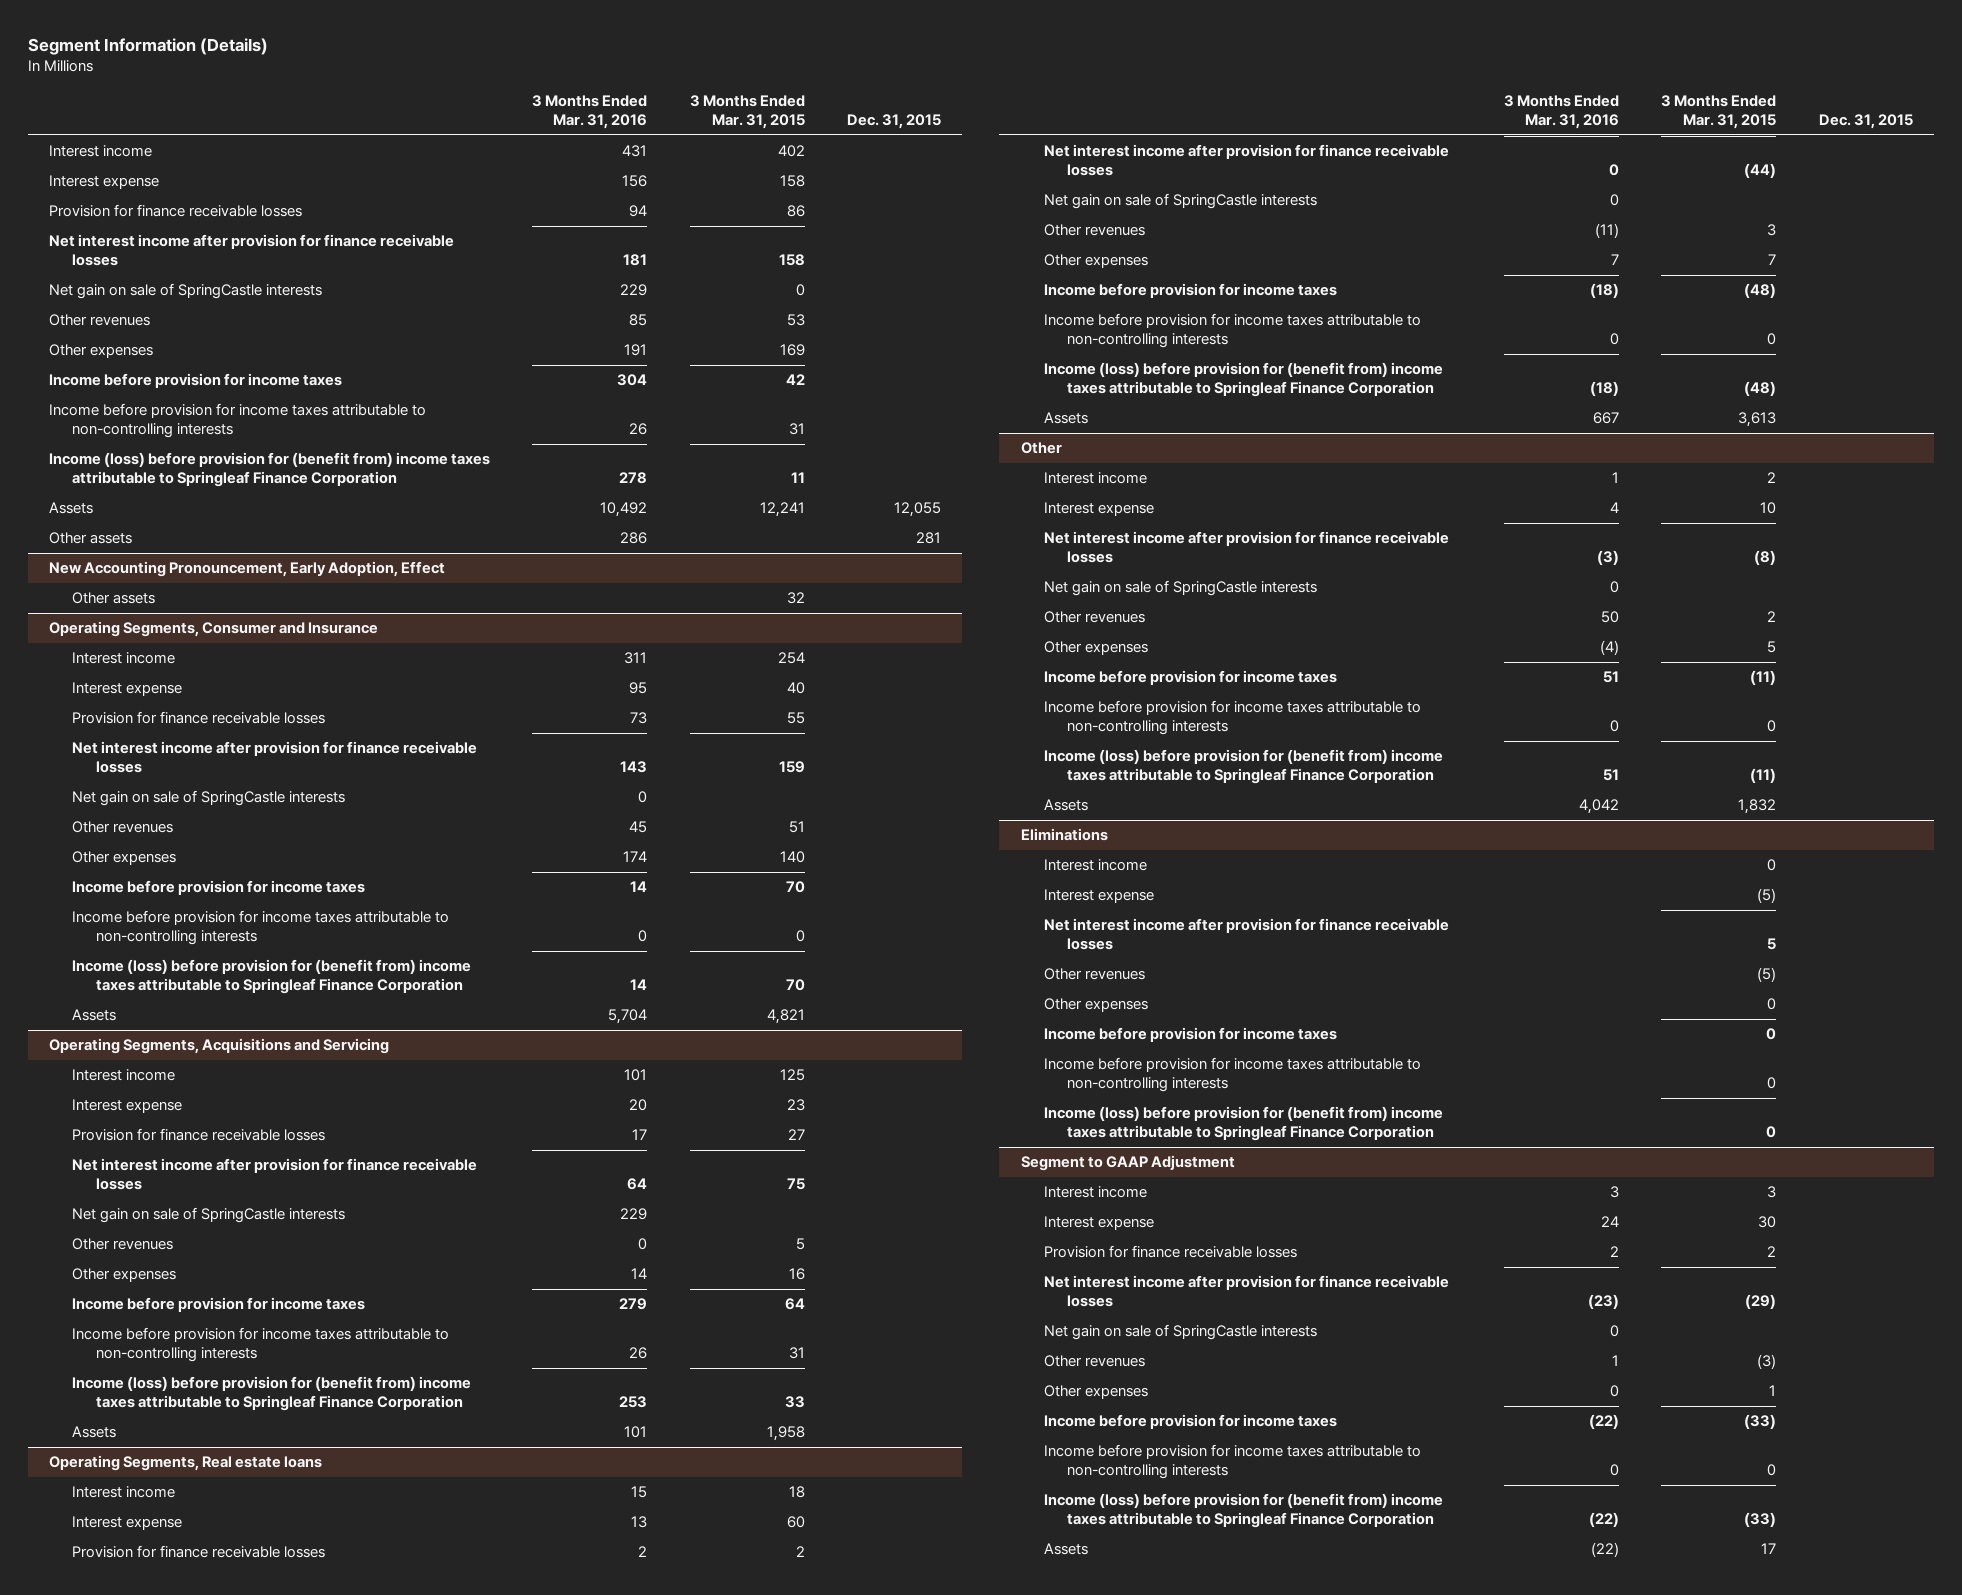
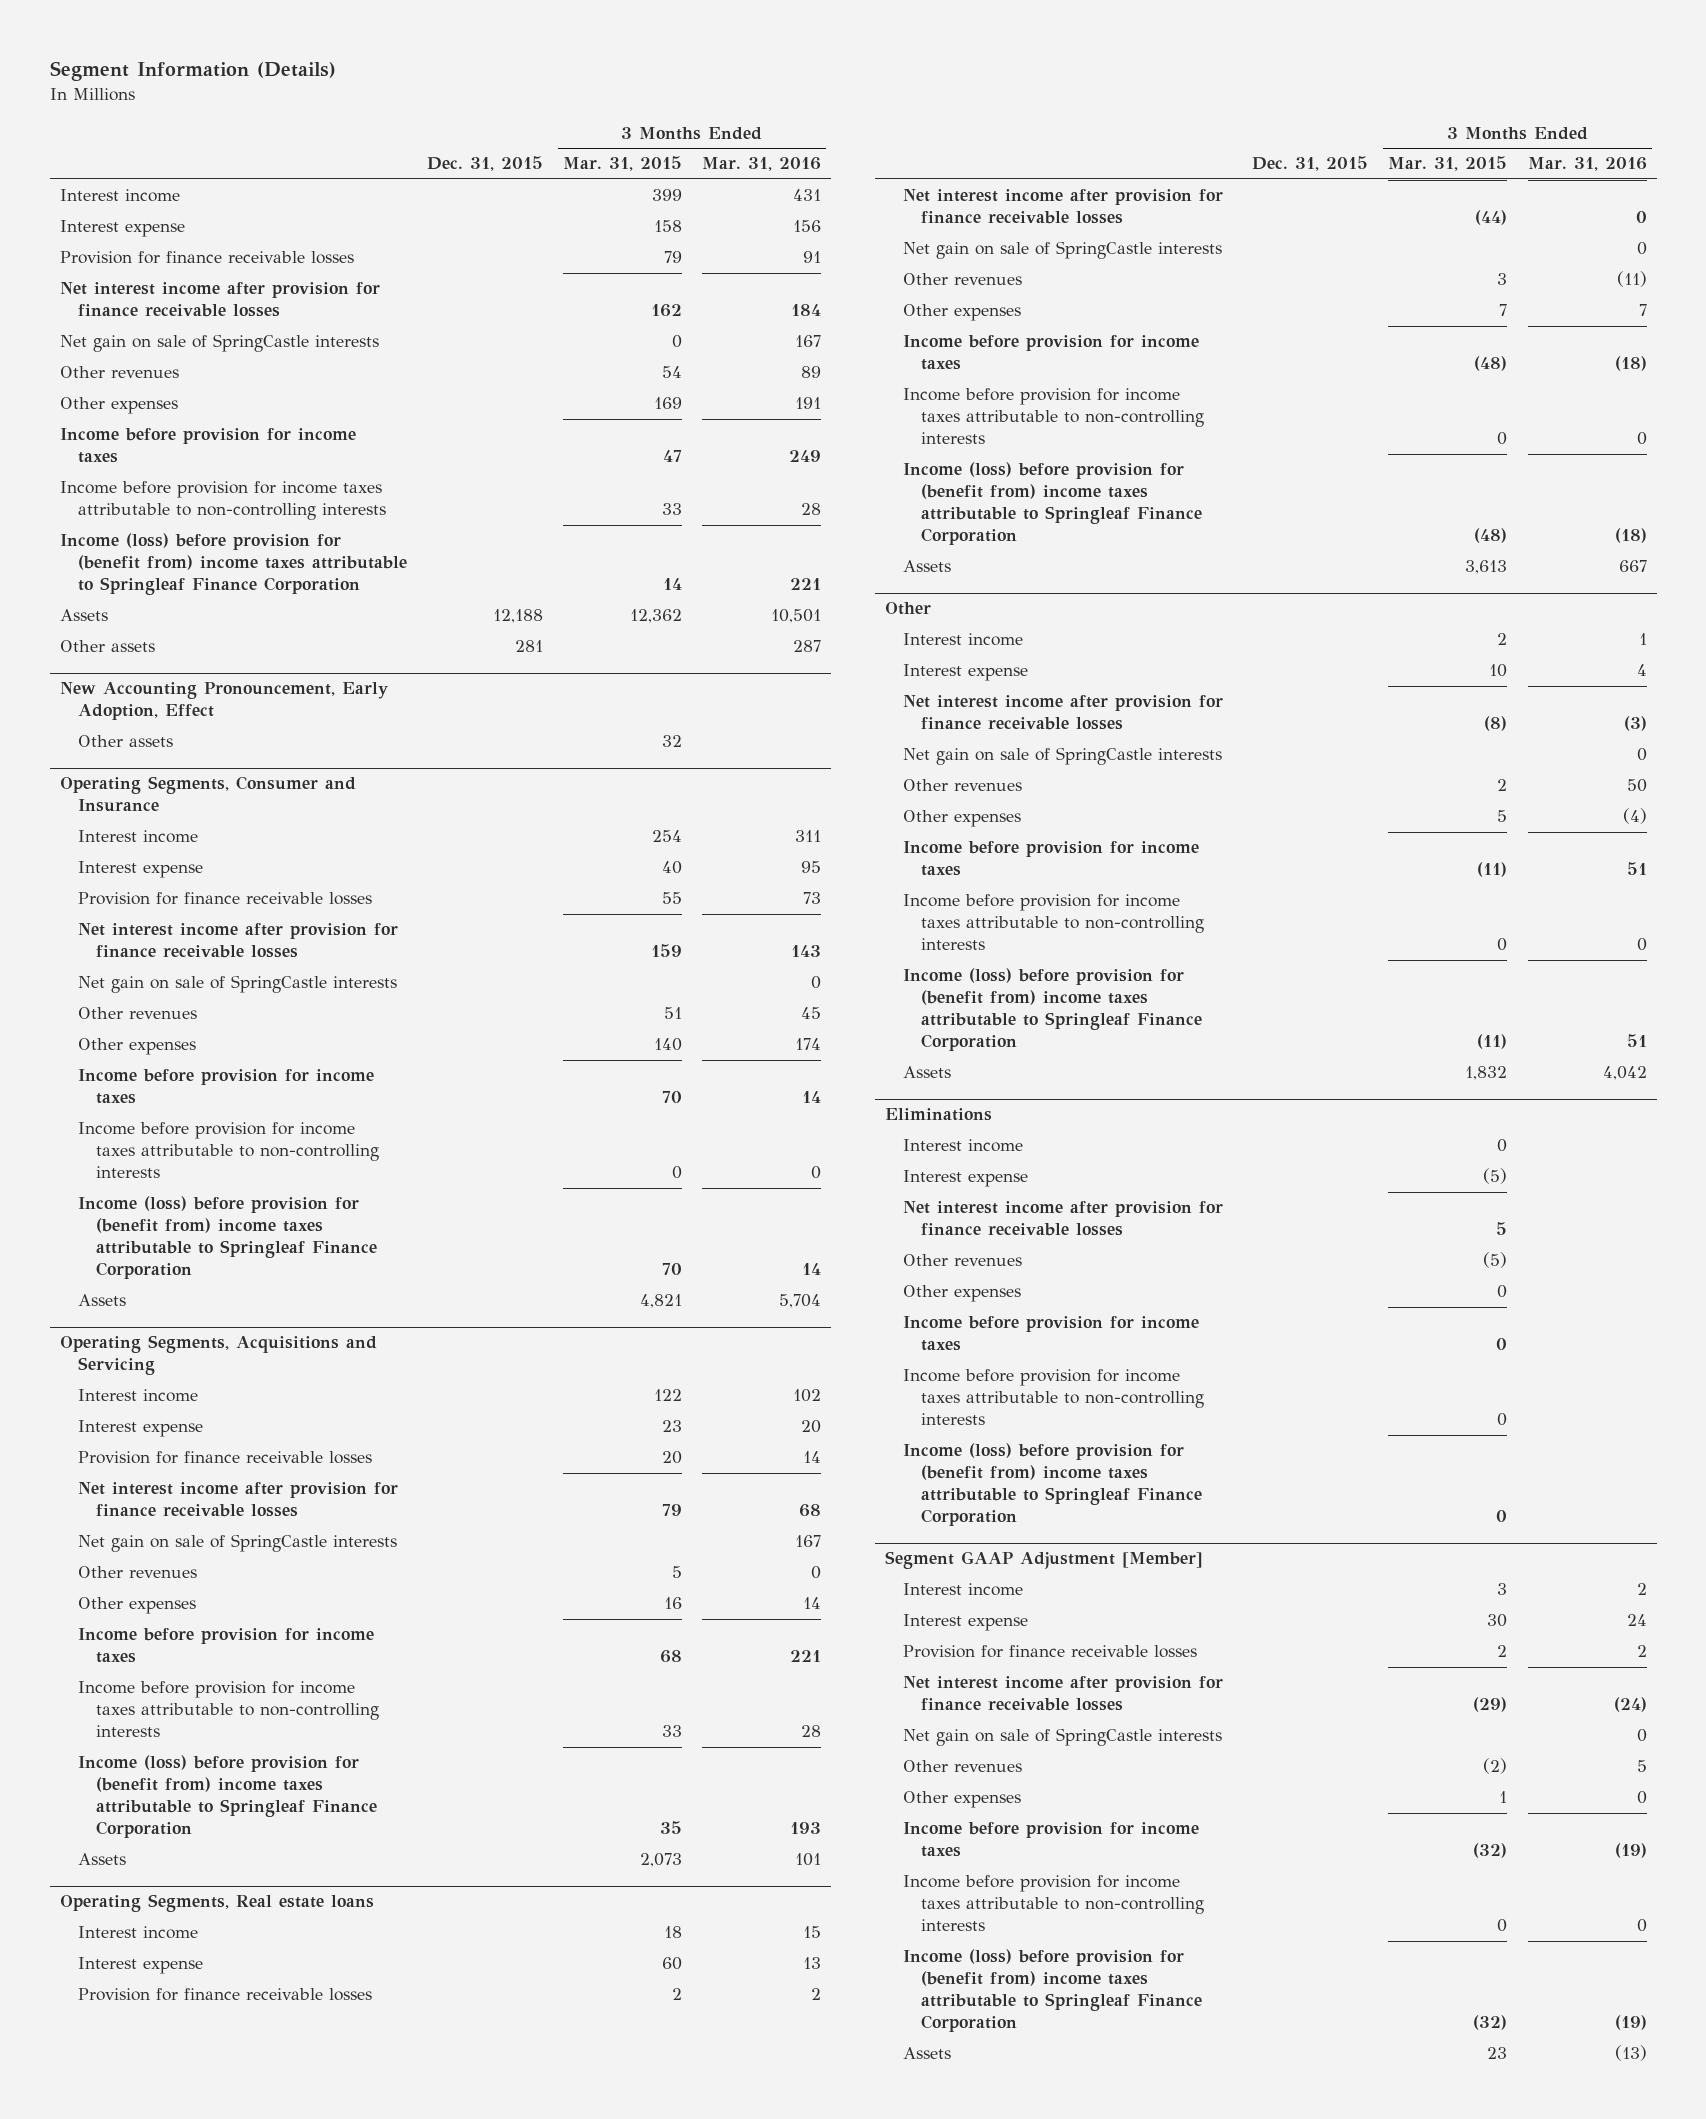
- | 3 Months Ended Mar. 31, 2016 | 3 Months Ended Mar. 31, 2015 | Dec. 31, 2015
+ | Dec. 31, 2015 | 3 Months Ended Mar. 31, 2015 | 3 Months Ended Mar. 31, 2016
- Interest income | 431 | 402 |
+ Interest income | | 399 | 431
- Provision for finance receivable losses | 94 | 86 |
- Net interest income after provision for finance receivable losses | 181 | 158 |
- Net gain on sale of SpringCastle interests | 229 | 0 |
- Other revenues | 85 | 53 |
+ Provision for finance receivable losses | | 79 | 91
+ Net interest income after provision for finance receivable losses | | 162 | 184
+ Net gain on sale of SpringCastle interests | | 0 | 167
+ Other revenues | | 54 | 89
- Income before provision for income taxes | 304 | 42 |
- Income before provision for income taxes attributable to non-controlling interests | 26 | 31 |
- Income (loss) before provision for (benefit from) income taxes attributable to Springleaf Finance Corporation | 278 | 11 |
- Assets | 10,492 | 12,241 | 12,055
- Other assets | 286 | | 281
+ Income before provision for income taxes | | 47 | 249
+ Income before provision for income taxes attributable to non-controlling interests | | 33 | 28
+ Income (loss) before provision for (benefit from) income taxes attributable to Springleaf Finance Corporation | | 14 | 221
+ Assets | 12,188 | 12,362 | 10,501
+ Other assets | 281 | | 287
@ Operating Segments, Acquisitions and Servicing
- Interest income | 101 | 125 |
+ Interest income | | 122 | 102
- Provision for finance receivable losses | 17 | 27 |
- Net interest income after provision for finance receivable losses | 64 | 75 |
- Net gain on sale of SpringCastle interests | 229 | |
+ Provision for finance receivable losses | | 20 | 14
+ Net interest income after provision for finance receivable losses | | 79 | 68
+ Net gain on sale of SpringCastle interests | | | 167
- Income before provision for income taxes | 279 | 64 |
- Income before provision for income taxes attributable to non-controlling interests | 26 | 31 |
- Income (loss) before provision for (benefit from) income taxes attributable to Springleaf Finance Corporation | 253 | 33 |
- Assets | 101 | 1,958 |
+ Income before provision for income taxes | | 68 | 221
+ Income before provision for income taxes attributable to non-controlling interests | | 33 | 28
+ Income (loss) before provision for (benefit from) income taxes attributable to Springleaf Finance Corporation | | 35 | 193
+ Assets | | 2,073 | 101
- Segment to GAAP Adjustment
- Interest income | 3 | 3 |
+ Segment GAAP Adjustment [Member]
+ Interest income | | 3 | 2
- Net interest income after provision for finance receivable losses | (23) | (29) |
+ Net interest income after provision for finance receivable losses | | (29) | (24)
- Other revenues | 1 | (3) |
+ Other revenues | | (2) | 5
- Income before provision for income taxes | (22) | (33) |
+ Income before provision for income taxes | | (32) | (19)
- Income (loss) before provision for (benefit from) income taxes attributable to Springleaf Finance Corporation | (22) | (33) |
- Assets | (22) | 17 |
+ Income (loss) before provision for (benefit from) income taxes attributable to Springleaf Finance Corporation | | (32) | (19)
+ Assets | | 23 | (13)

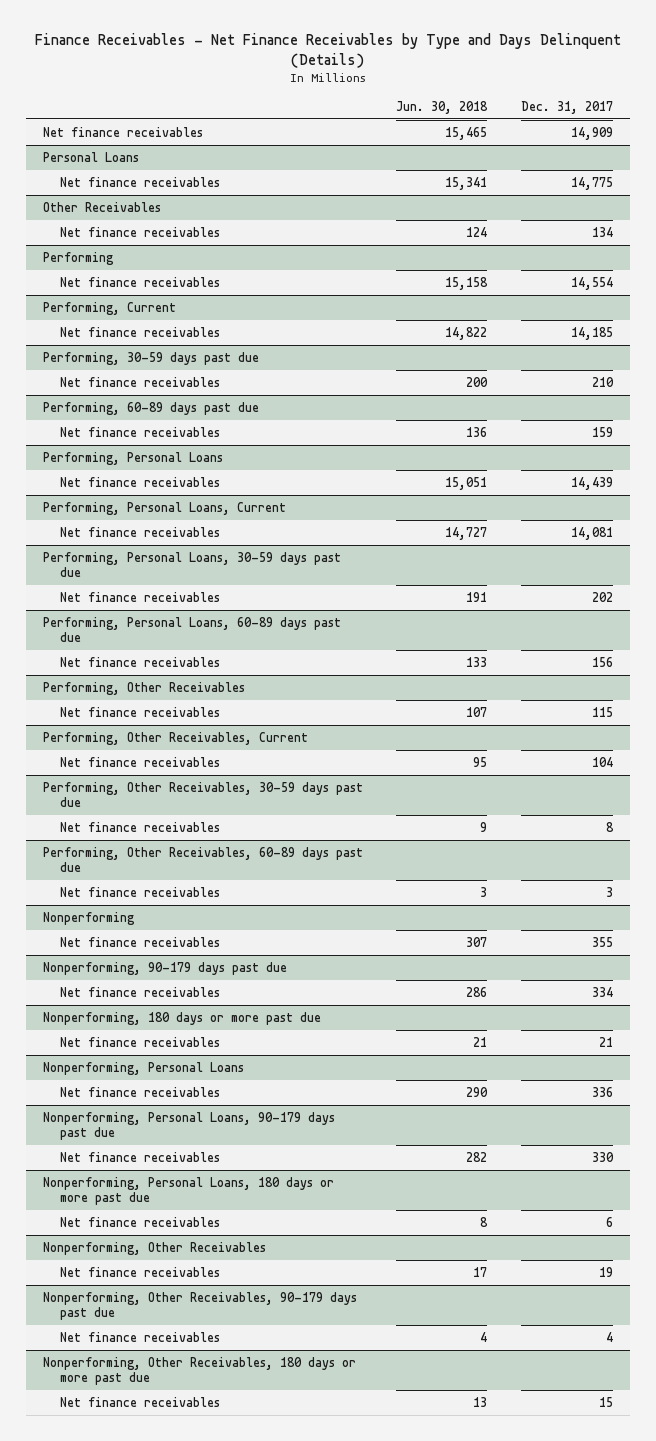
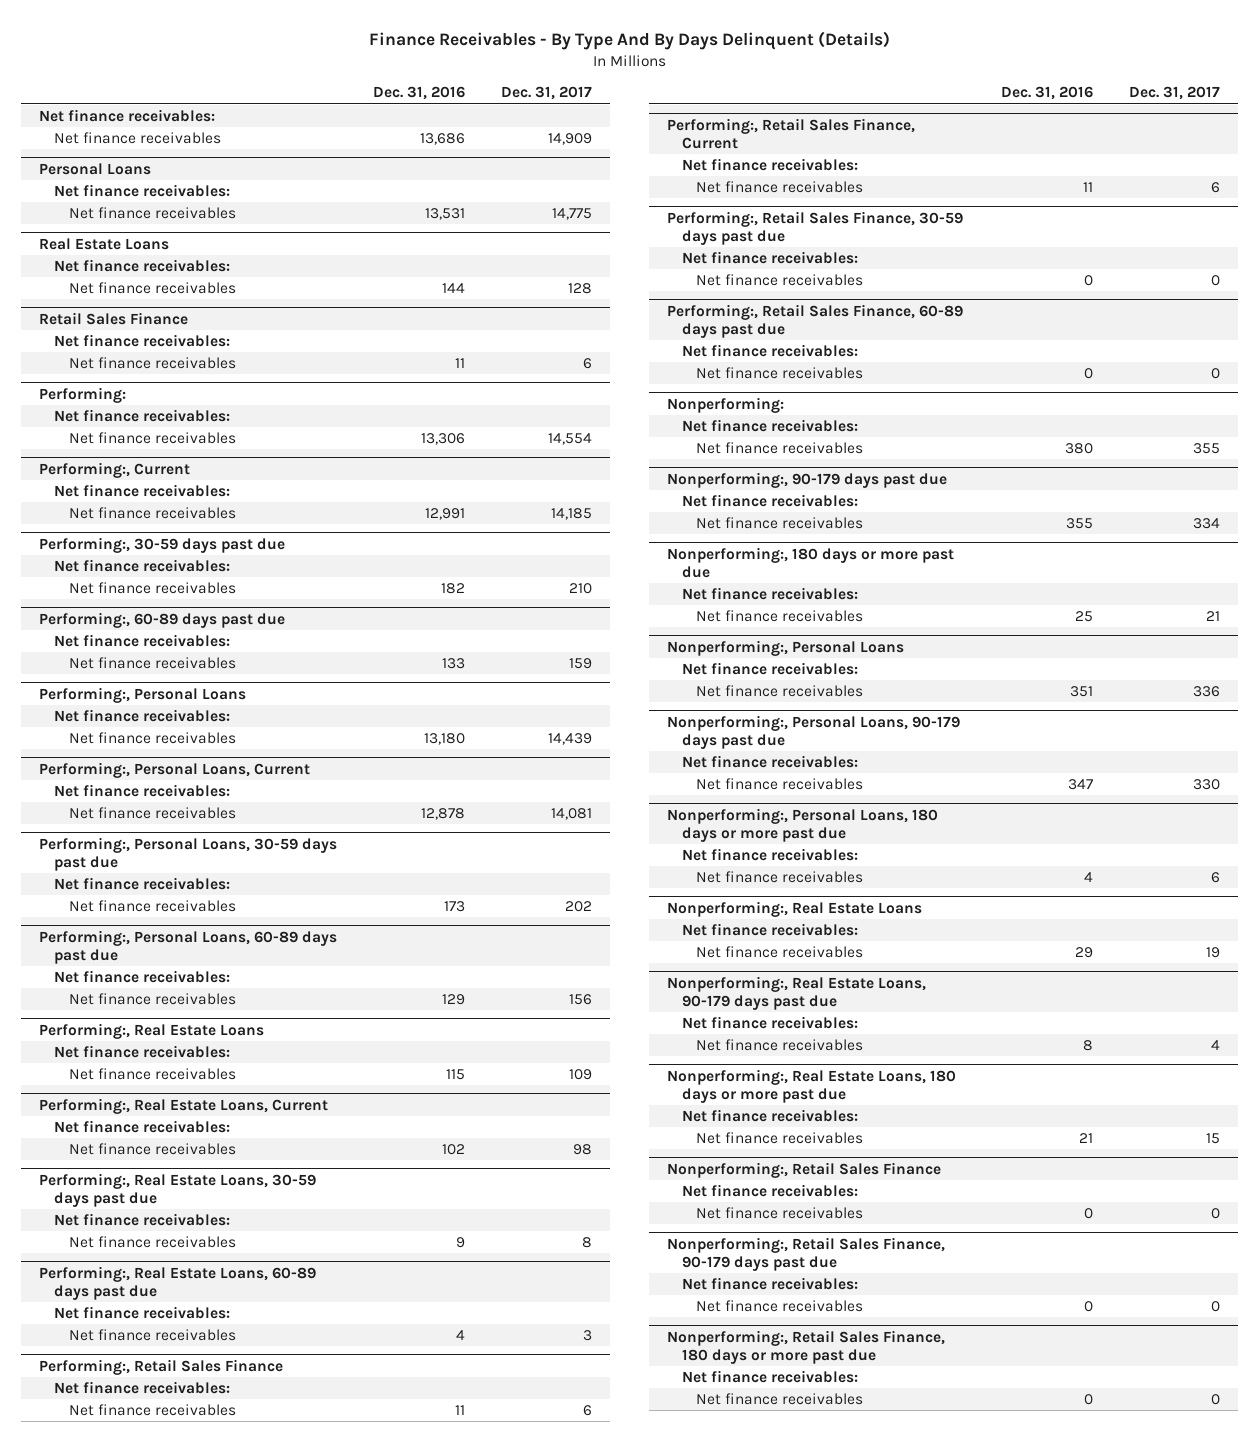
- Finance Receivables - Net Finance Receivables by Type and Days Delinquent (Details)
+ Finance Receivables - By Type And By Days Delinquent (Details)
- | Jun. 30, 2018 | Dec. 31, 2017
+ | Dec. 31, 2016 | Dec. 31, 2017
+ Net finance receivables:
@ Personal Loans
+ Net finance receivables:
- Other Receivables
- Net finance receivables | 124 | 134
- Performing
+ Real Estate Loans
+ Net finance receivables:
+ Net finance receivables | 144 | 128
+ Retail Sales Finance
+ Net finance receivables:
+ Net finance receivables | 11 | 6
+ Performing:
+ Net finance receivables:
- Performing, Current
+ Performing:, Current
+ Net finance receivables:
- Performing, 30-59 days past due
+ Performing:, 30-59 days past due
+ Net finance receivables:
- Performing, 60-89 days past due
+ Performing:, 60-89 days past due
+ Net finance receivables:
- Performing, Personal Loans
+ Performing:, Personal Loans
+ Net finance receivables:
- Performing, Personal Loans, Current
+ Performing:, Personal Loans, Current
+ Net finance receivables:
- Performing, Personal Loans, 30-59 days past due
+ Performing:, Personal Loans, 30-59 days past due
+ Net finance receivables:
- Performing, Personal Loans, 60-89 days past due
+ Performing:, Personal Loans, 60-89 days past due
+ Net finance receivables:
- Performing, Other Receivables
- Net finance receivables | 107 | 115
- Performing, Other Receivables, Current
- Net finance receivables | 95 | 104
- Performing, Other Receivables, 30-59 days past due
+ Performing:, Real Estate Loans
+ Net finance receivables:
+ Net finance receivables | 115 | 109
+ Performing:, Real Estate Loans, Current
+ Net finance receivables:
+ Net finance receivables | 102 | 98
+ Performing:, Real Estate Loans, 30-59 days past due
+ Net finance receivables:
- Performing, Other Receivables, 60-89 days past due
+ Performing:, Real Estate Loans, 60-89 days past due
+ Net finance receivables:
- Nonperforming
+ Performing:, Retail Sales Finance
+ Net finance receivables:
+ Net finance receivables | 11 | 6
+ Performing:, Retail Sales Finance, Current
+ Net finance receivables:
+ Net finance receivables | 11 | 6
+ Performing:, Retail Sales Finance, 30-59 days past due
+ Net finance receivables:
+ Net finance receivables | 0 | 0
+ Performing:, Retail Sales Finance, 60-89 days past due
+ Net finance receivables:
+ Net finance receivables | 0 | 0
+ Nonperforming:
+ Net finance receivables:
- Nonperforming, 90-179 days past due
+ Nonperforming:, 90-179 days past due
+ Net finance receivables:
- Nonperforming, 180 days or more past due
+ Nonperforming:, 180 days or more past due
+ Net finance receivables:
- Nonperforming, Personal Loans
+ Nonperforming:, Personal Loans
+ Net finance receivables:
- Nonperforming, Personal Loans, 90-179 days past due
+ Nonperforming:, Personal Loans, 90-179 days past due
+ Net finance receivables:
- Nonperforming, Personal Loans, 180 days or more past due
+ Nonperforming:, Personal Loans, 180 days or more past due
+ Net finance receivables:
- Nonperforming, Other Receivables
+ Nonperforming:, Real Estate Loans
+ Net finance receivables:
- Nonperforming, Other Receivables, 90-179 days past due
+ Nonperforming:, Real Estate Loans, 90-179 days past due
+ Net finance receivables:
- Nonperforming, Other Receivables, 180 days or more past due
+ Nonperforming:, Real Estate Loans, 180 days or more past due
+ Net finance receivables:
+ Nonperforming:, Retail Sales Finance
+ Net finance receivables:
+ Net finance receivables | 0 | 0
+ Nonperforming:, Retail Sales Finance, 90-179 days past due
+ Net finance receivables:
+ Net finance receivables | 0 | 0
+ Nonperforming:, Retail Sales Finance, 180 days or more past due
+ Net finance receivables:
+ Net finance receivables | 0 | 0

